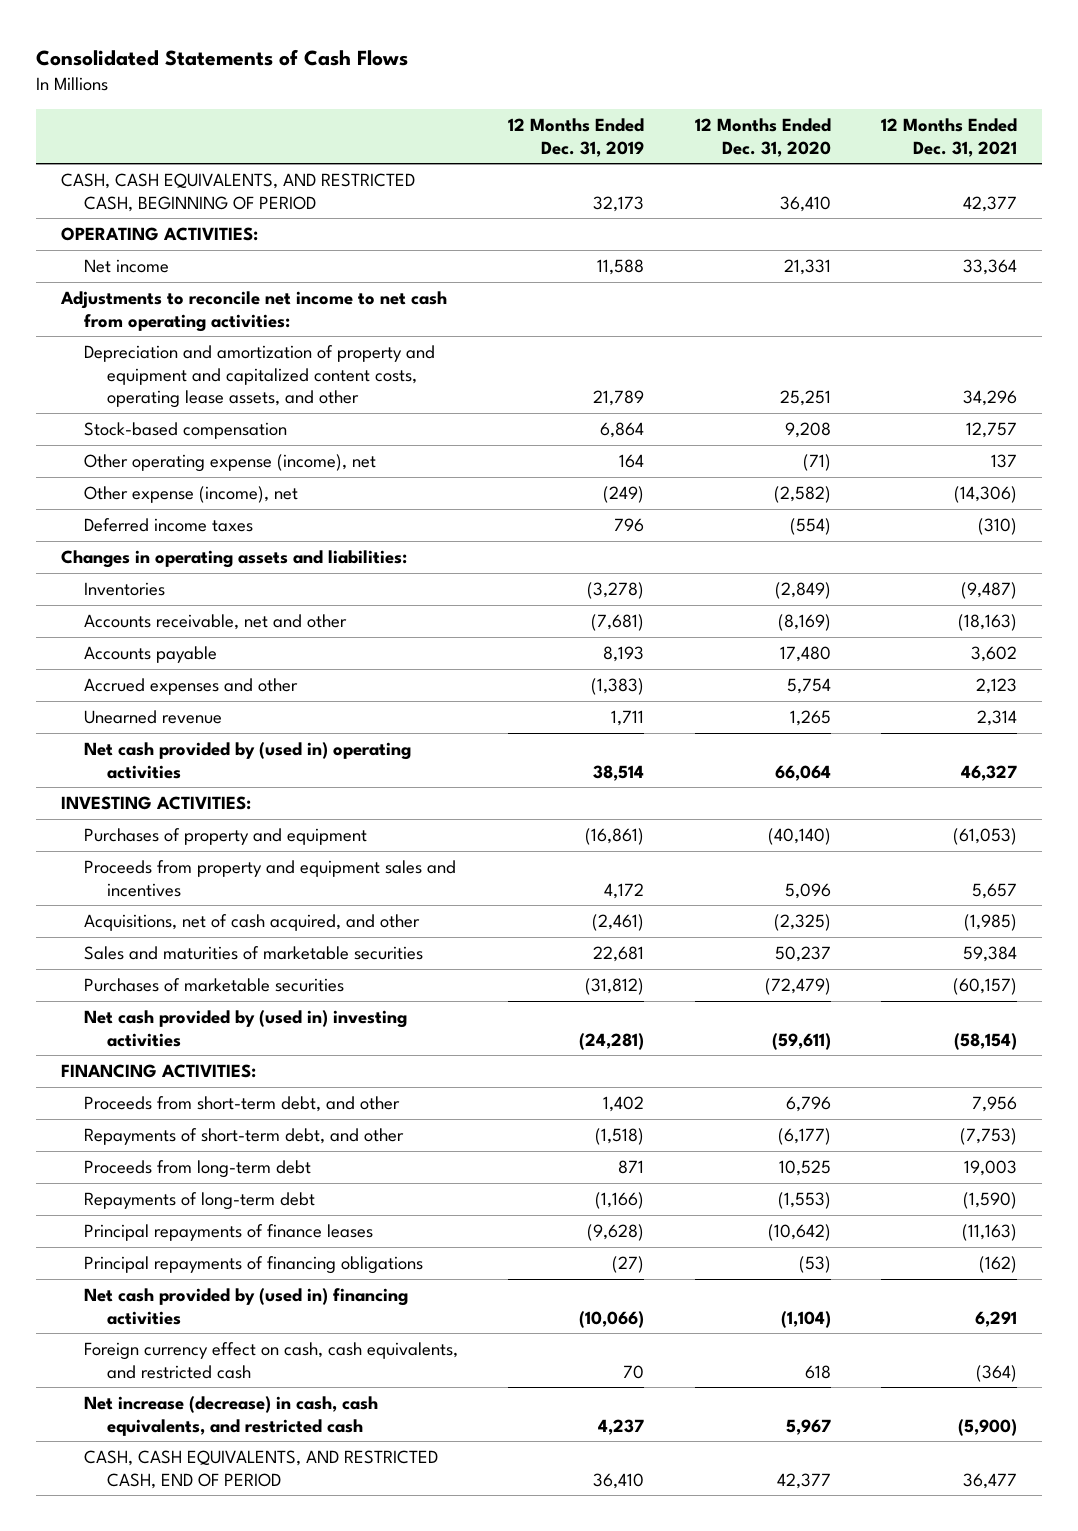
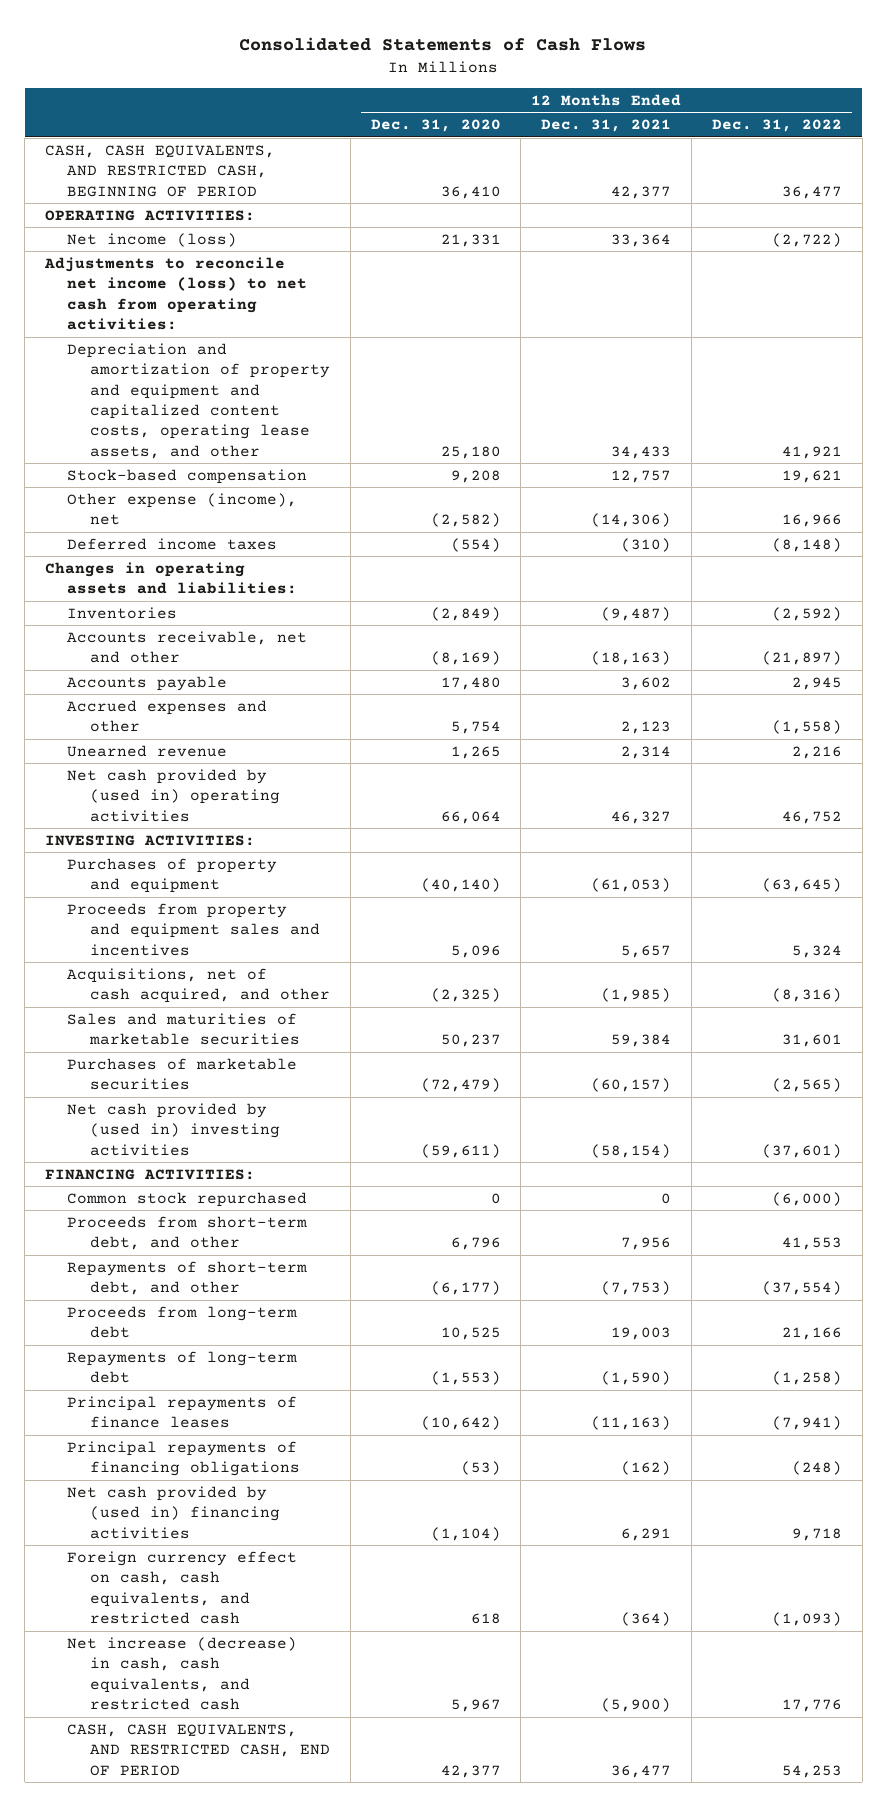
- | 12 Months Ended Dec. 31, 2019 | 12 Months Ended Dec. 31, 2020 | 12 Months Ended Dec. 31, 2021
+ | 12 Months Ended Dec. 31, 2020 | 12 Months Ended Dec. 31, 2021 | 12 Months Ended Dec. 31, 2022
- Net income | 11,588 | 21,331 | 33,364
- Adjustments to reconcile net income to net cash from operating activities:
- Depreciation and amortization of property and equipment and capitalized content costs, operating lease assets, and other | 21,789 | 25,251 | 34,296
+ Net income (loss) | 21,331 | 33,364 | (2,722)
+ Adjustments to reconcile net income (loss) to net cash from operating activities:
+ Depreciation and amortization of property and equipment and capitalized content costs, operating lease assets, and other | 25,180 | 34,433 | 41,921
- Other operating expense (income), net | 164 | (71) | 137
+ Common stock repurchased | 0 | 0 | (6,000)

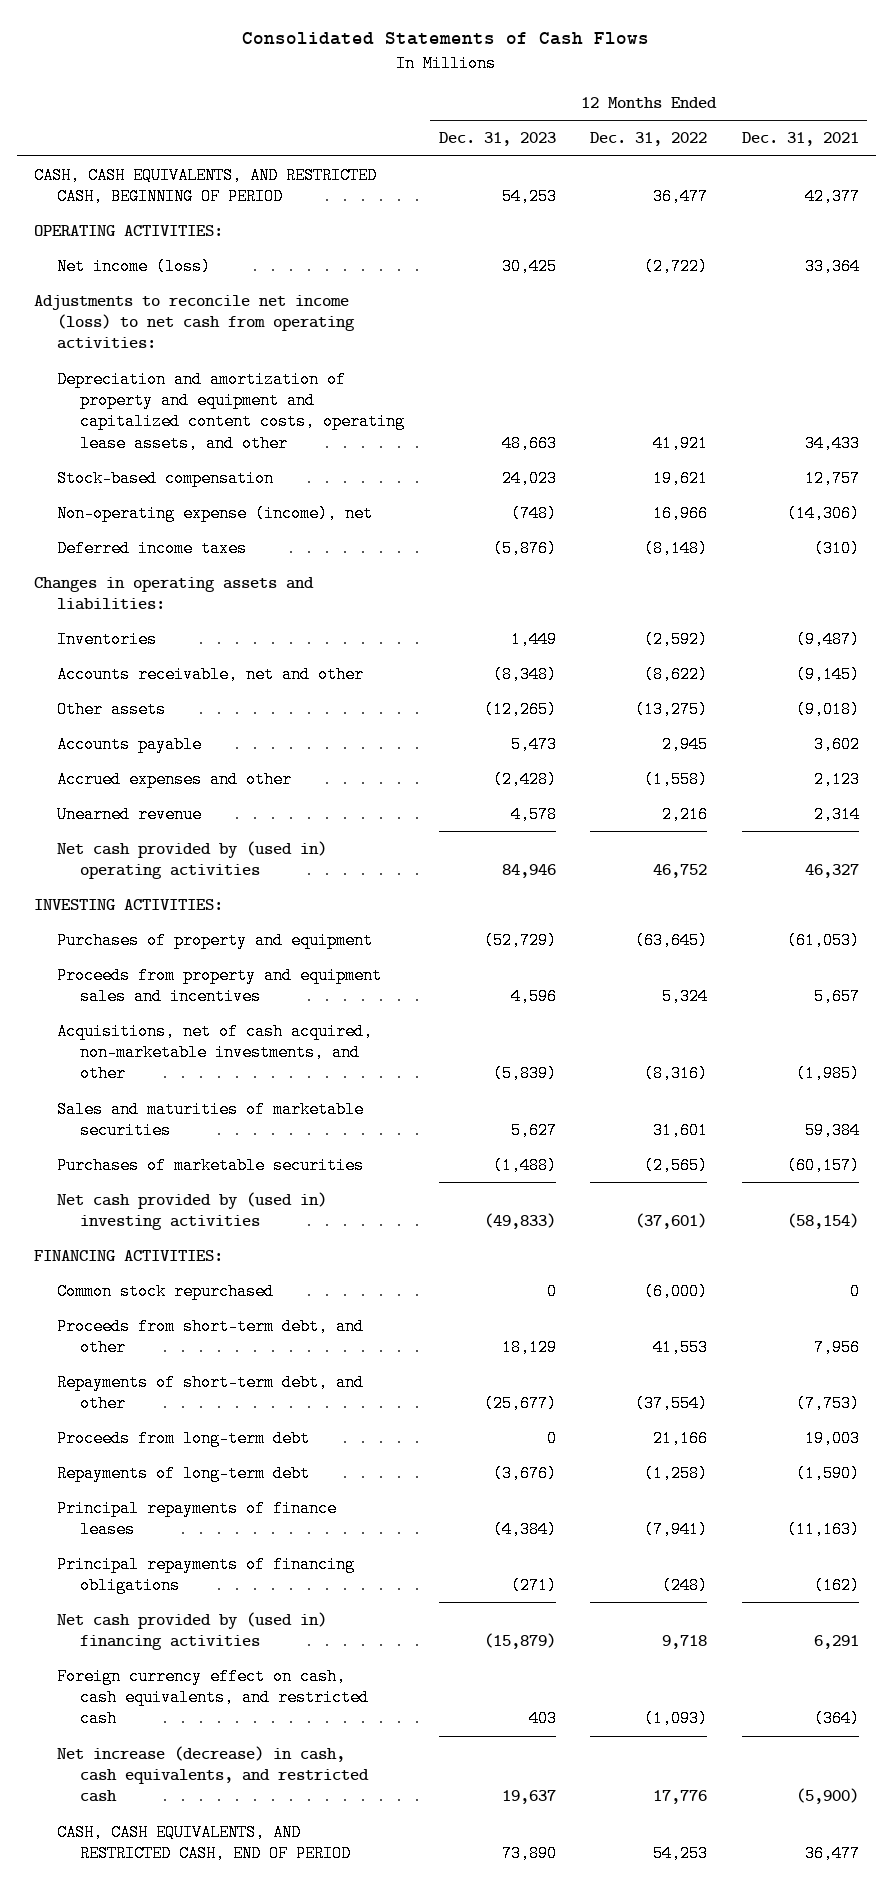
- | 12 Months Ended Dec. 31, 2020 | 12 Months Ended Dec. 31, 2021 | 12 Months Ended Dec. 31, 2022
+ | 12 Months Ended Dec. 31, 2023 | 12 Months Ended Dec. 31, 2022 | 12 Months Ended Dec. 31, 2021
- Other expense (income), net | (2,582) | (14,306) | 16,966
+ Non-operating expense (income), net | (748) | 16,966 | (14,306)
- Accounts receivable, net and other | (8,169) | (18,163) | (21,897)
+ Accounts receivable, net and other | (8,348) | (8,622) | (9,145)
+ Other assets | (12,265) | (13,275) | (9,018)
- Acquisitions, net of cash acquired, and other | (2,325) | (1,985) | (8,316)
+ Acquisitions, net of cash acquired, non-marketable investments, and other | (5,839) | (8,316) | (1,985)

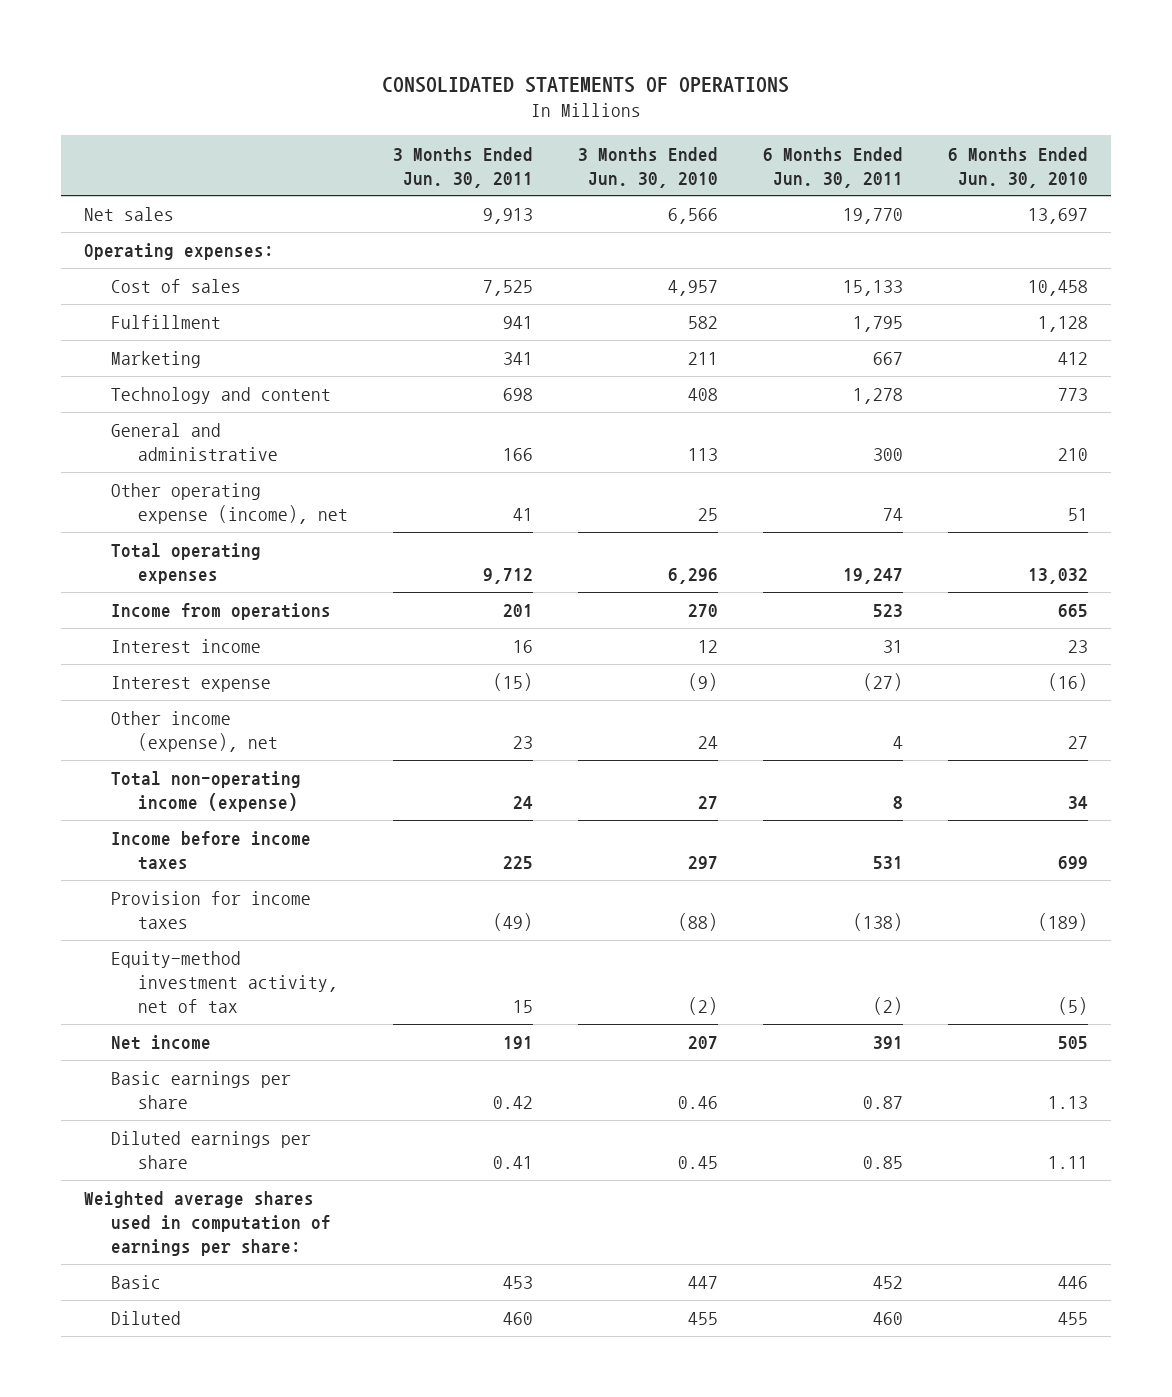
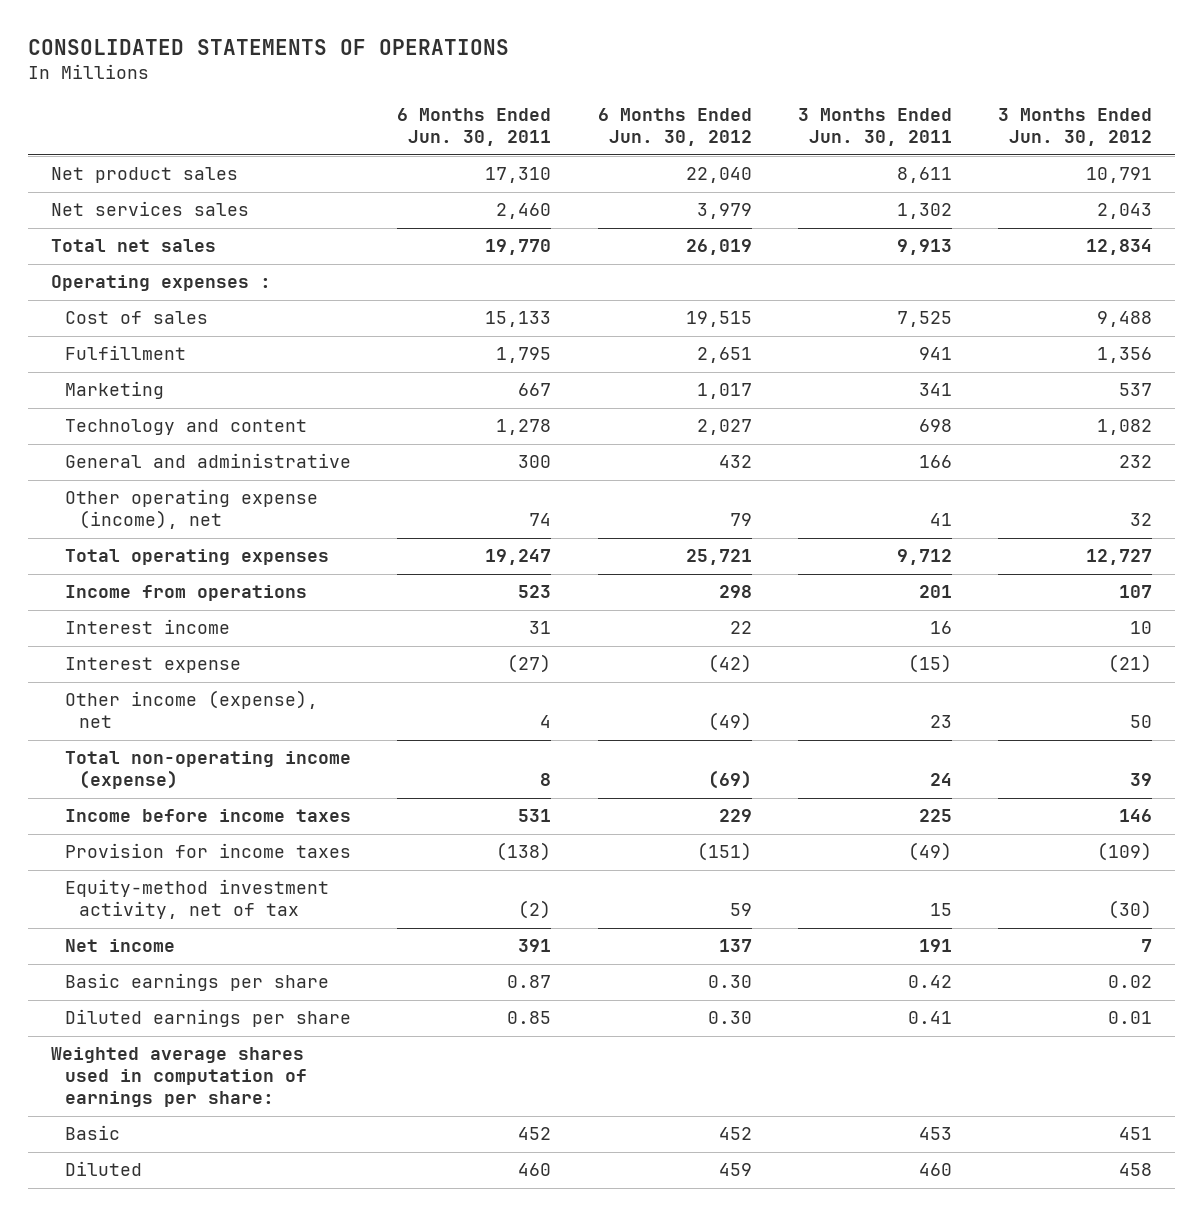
- | 3 Months Ended Jun. 30, 2011 | 3 Months Ended Jun. 30, 2010 | 6 Months Ended Jun. 30, 2011 | 6 Months Ended Jun. 30, 2010
+ | 6 Months Ended Jun. 30, 2011 | 6 Months Ended Jun. 30, 2012 | 3 Months Ended Jun. 30, 2011 | 3 Months Ended Jun. 30, 2012
- Net sales | 9,913 | 6,566 | 19,770 | 13,697
- Operating expenses:
+ Net product sales | 17,310 | 22,040 | 8,611 | 10,791
+ Net services sales | 2,460 | 3,979 | 1,302 | 2,043
+ Total net sales | 19,770 | 26,019 | 9,913 | 12,834
+ Operating expenses :

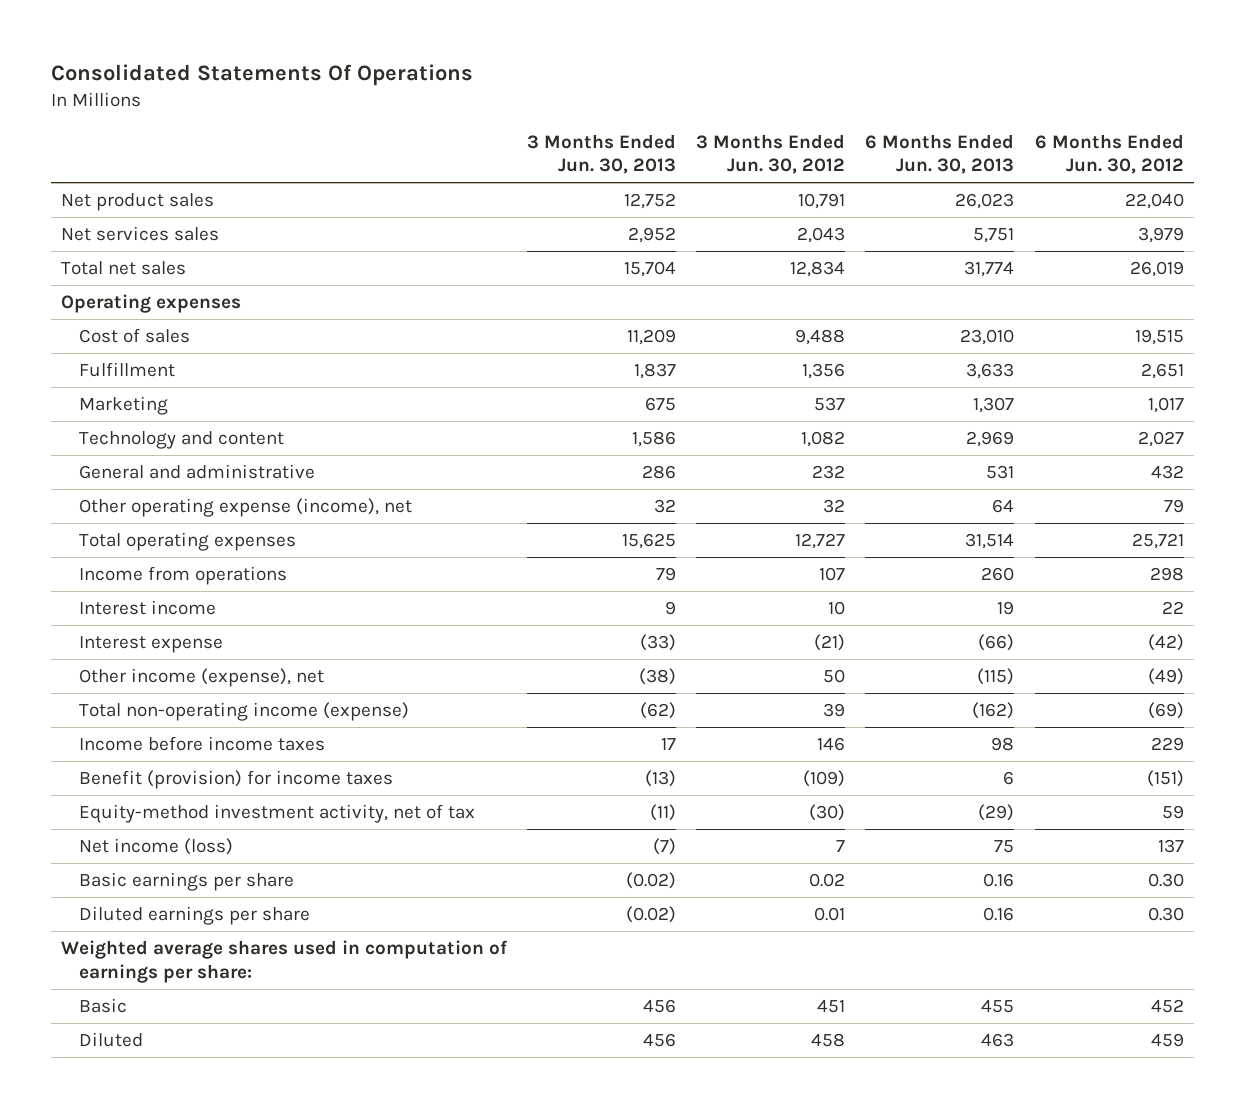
- CONSOLIDATED STATEMENTS OF OPERATIONS
+ Consolidated Statements Of Operations
- | 6 Months Ended Jun. 30, 2011 | 6 Months Ended Jun. 30, 2012 | 3 Months Ended Jun. 30, 2011 | 3 Months Ended Jun. 30, 2012
+ | 3 Months Ended Jun. 30, 2013 | 3 Months Ended Jun. 30, 2012 | 6 Months Ended Jun. 30, 2013 | 6 Months Ended Jun. 30, 2012
- Operating expenses :
+ Operating expenses
- Provision for income taxes | (138) | (151) | (49) | (109)
+ Benefit (provision) for income taxes | (13) | (109) | 6 | (151)
- Net income | 391 | 137 | 191 | 7
+ Net income (loss) | (7) | 7 | 75 | 137

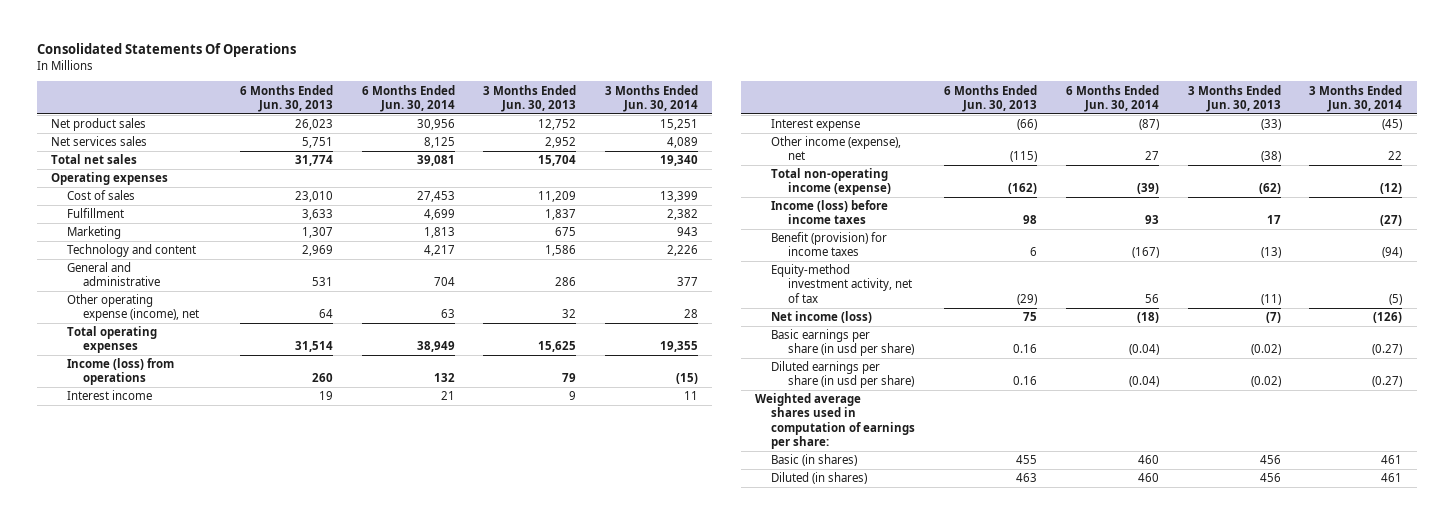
- | 3 Months Ended Jun. 30, 2013 | 3 Months Ended Jun. 30, 2012 | 6 Months Ended Jun. 30, 2013 | 6 Months Ended Jun. 30, 2012
+ | 6 Months Ended Jun. 30, 2013 | 6 Months Ended Jun. 30, 2014 | 3 Months Ended Jun. 30, 2013 | 3 Months Ended Jun. 30, 2014
- Income from operations | 79 | 107 | 260 | 298
+ Income (loss) from operations | 260 | 132 | 79 | (15)
- Income before income taxes | 17 | 146 | 98 | 229
+ Income (loss) before income taxes | 98 | 93 | 17 | (27)
- Basic earnings per share | (0.02) | 0.02 | 0.16 | 0.30
- Diluted earnings per share | (0.02) | 0.01 | 0.16 | 0.30
+ Basic earnings per share (in usd per share) | 0.16 | (0.04) | (0.02) | (0.27)
+ Diluted earnings per share (in usd per share) | 0.16 | (0.04) | (0.02) | (0.27)
- Basic | 456 | 451 | 455 | 452
- Diluted | 456 | 458 | 463 | 459
+ Basic (in shares) | 455 | 460 | 456 | 461
+ Diluted (in shares) | 463 | 460 | 456 | 461

